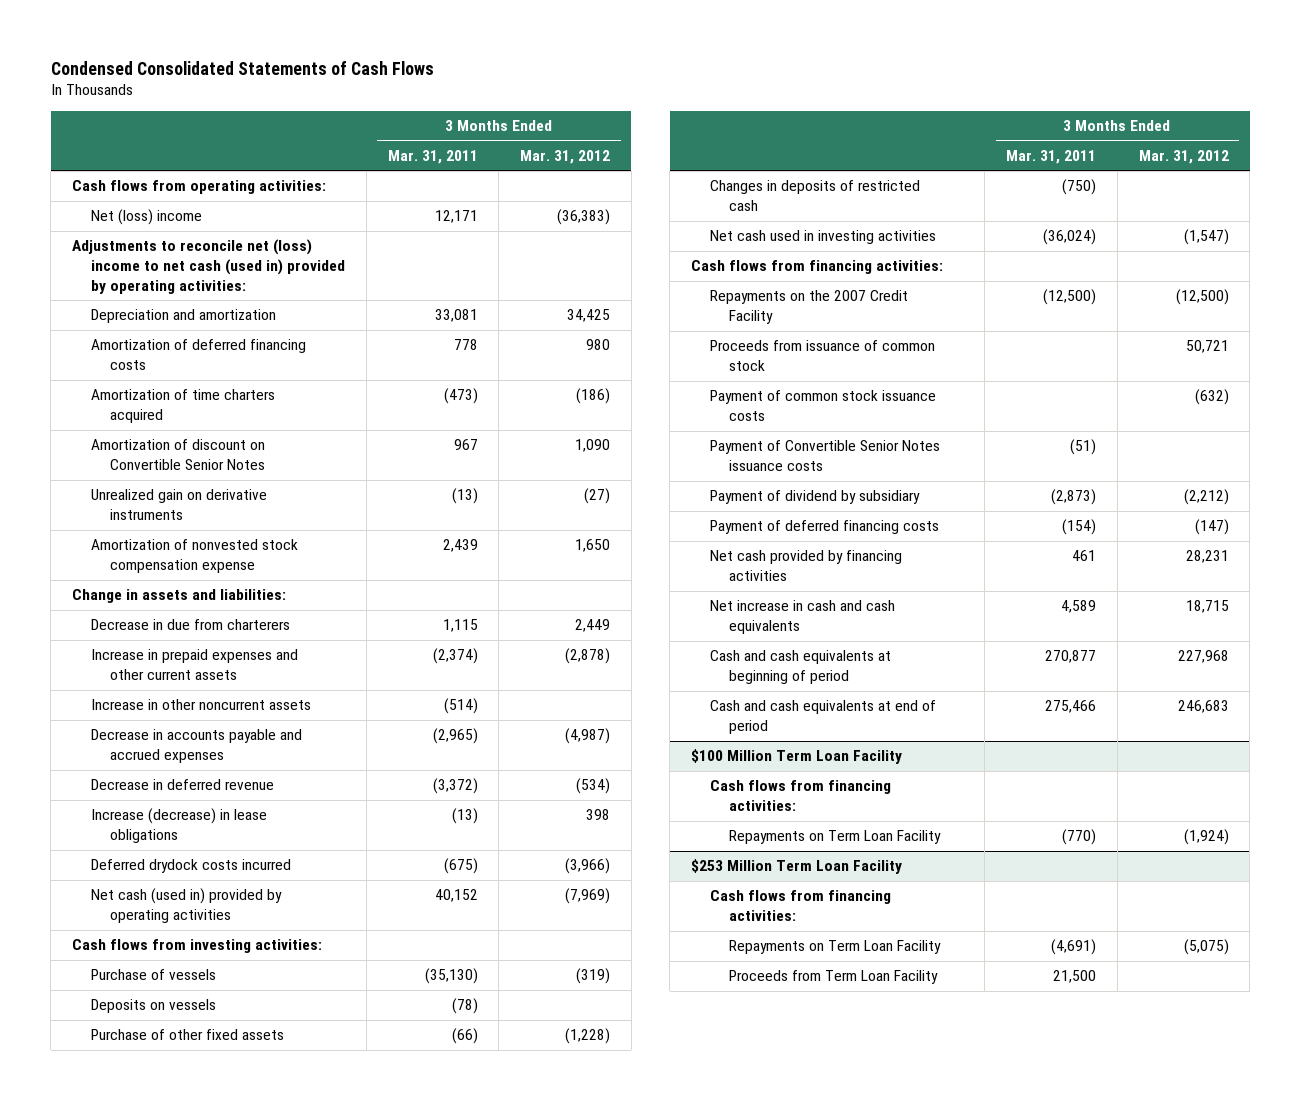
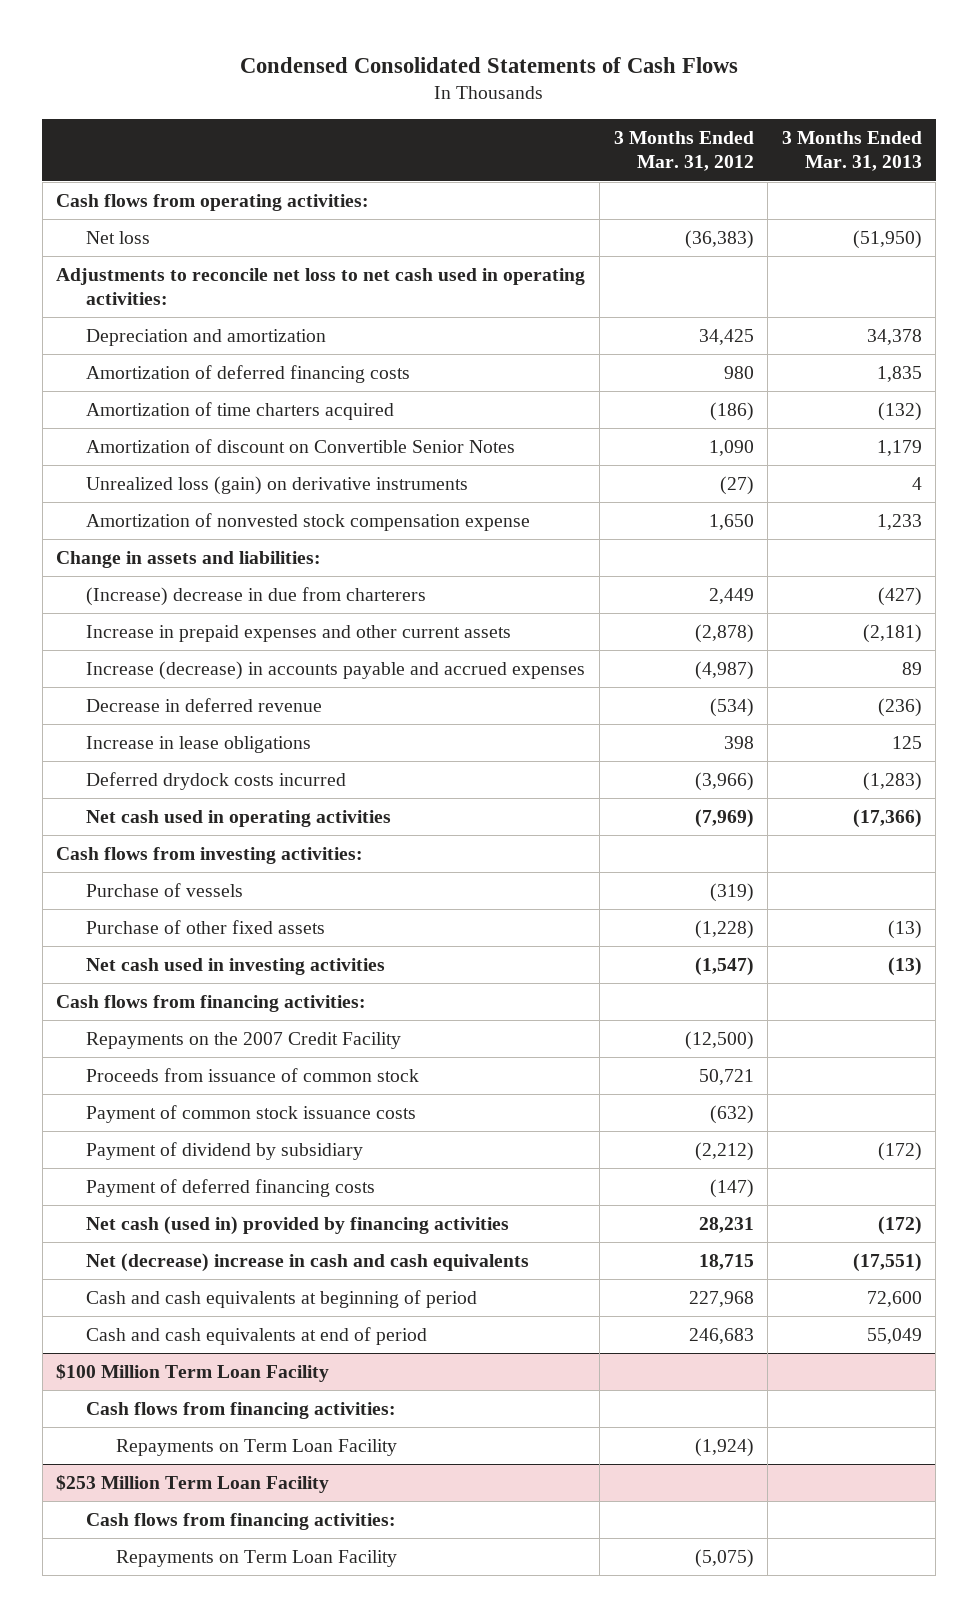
- | 3 Months Ended Mar. 31, 2011 | 3 Months Ended Mar. 31, 2012
+ | 3 Months Ended Mar. 31, 2012 | 3 Months Ended Mar. 31, 2013
- Net (loss) income | 12,171 | (36,383)
- Adjustments to reconcile net (loss) income to net cash (used in) provided by operating activities:
+ Net loss | (36,383) | (51,950)
+ Adjustments to reconcile net loss to net cash used in operating activities:
- Unrealized gain on derivative instruments | (13) | (27)
+ Unrealized loss (gain) on derivative instruments | (27) | 4
- Decrease in due from charterers | 1,115 | 2,449
+ (Increase) decrease in due from charterers | 2,449 | (427)
- Increase in other noncurrent assets | (514) |
- Decrease in accounts payable and accrued expenses | (2,965) | (4,987)
+ Increase (decrease) in accounts payable and accrued expenses | (4,987) | 89
- Increase (decrease) in lease obligations | (13) | 398
+ Increase in lease obligations | 398 | 125
- Net cash (used in) provided by operating activities | 40,152 | (7,969)
+ Net cash used in operating activities | (7,969) | (17,366)
- Deposits on vessels | (78) |
- Changes in deposits of restricted cash | (750) |
- Payment of Convertible Senior Notes issuance costs | (51) |
- Net cash provided by financing activities | 461 | 28,231
- Net increase in cash and cash equivalents | 4,589 | 18,715
+ Net cash (used in) provided by financing activities | 28,231 | (172)
+ Net (decrease) increase in cash and cash equivalents | 18,715 | (17,551)
@ $253 Million Term Loan Facility
- Proceeds from Term Loan Facility | 21,500 |

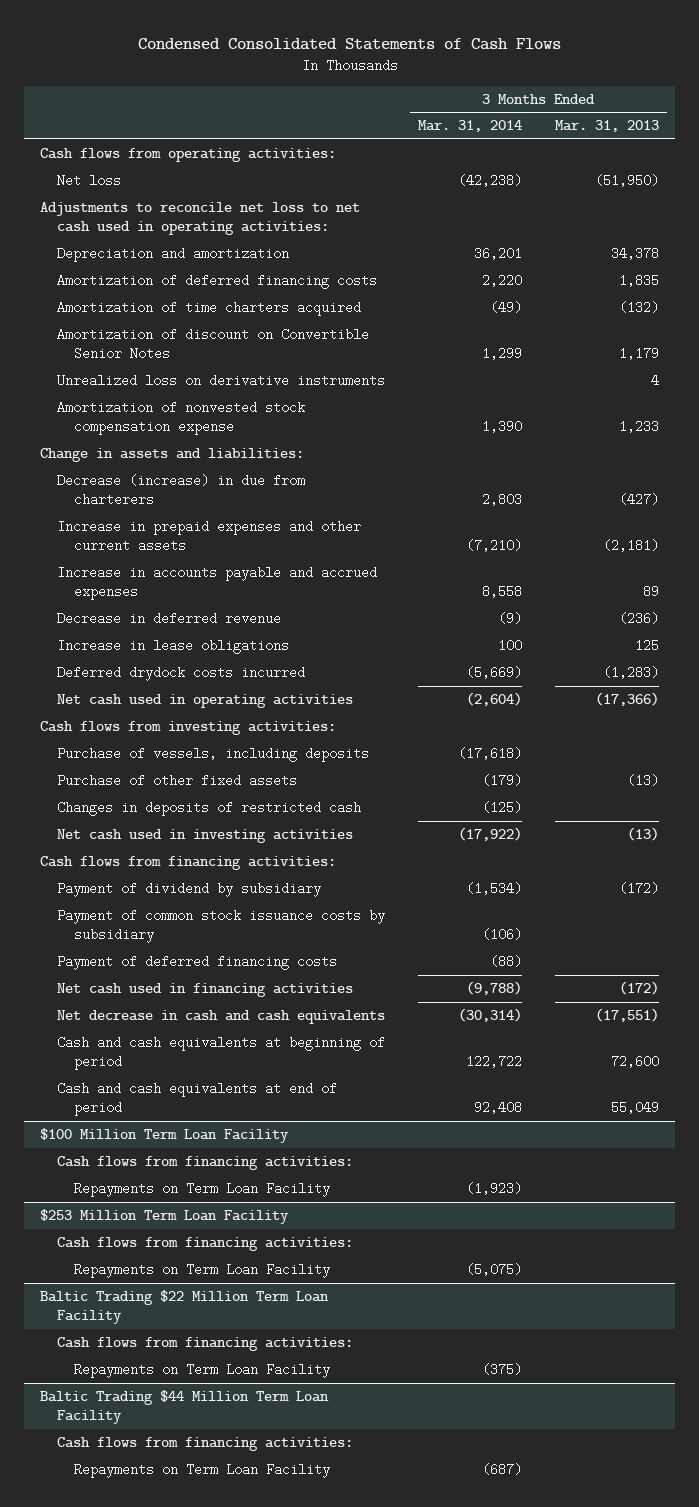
- | 3 Months Ended Mar. 31, 2012 | 3 Months Ended Mar. 31, 2013
+ | 3 Months Ended Mar. 31, 2014 | 3 Months Ended Mar. 31, 2013
- Unrealized loss (gain) on derivative instruments | (27) | 4
+ Unrealized loss on derivative instruments | | 4
- (Increase) decrease in due from charterers | 2,449 | (427)
+ Decrease (increase) in due from charterers | 2,803 | (427)
- Increase (decrease) in accounts payable and accrued expenses | (4,987) | 89
+ Increase in accounts payable and accrued expenses | 8,558 | 89
- Purchase of vessels | (319) |
+ Purchase of vessels, including deposits | (17,618) |
+ Changes in deposits of restricted cash | (125) |
- Repayments on the 2007 Credit Facility | (12,500) |
- Proceeds from issuance of common stock | 50,721 |
- Payment of common stock issuance costs | (632) |
+ Payment of common stock issuance costs by subsidiary | (106) |
- Net cash (used in) provided by financing activities | 28,231 | (172)
- Net (decrease) increase in cash and cash equivalents | 18,715 | (17,551)
+ Net cash used in financing activities | (9,788) | (172)
+ Net decrease in cash and cash equivalents | (30,314) | (17,551)
+ Baltic Trading $22 Million Term Loan Facility
+ Cash flows from financing activities:
+ Repayments on Term Loan Facility | (375) |
+ Baltic Trading $44 Million Term Loan Facility
+ Cash flows from financing activities:
+ Repayments on Term Loan Facility | (687) |

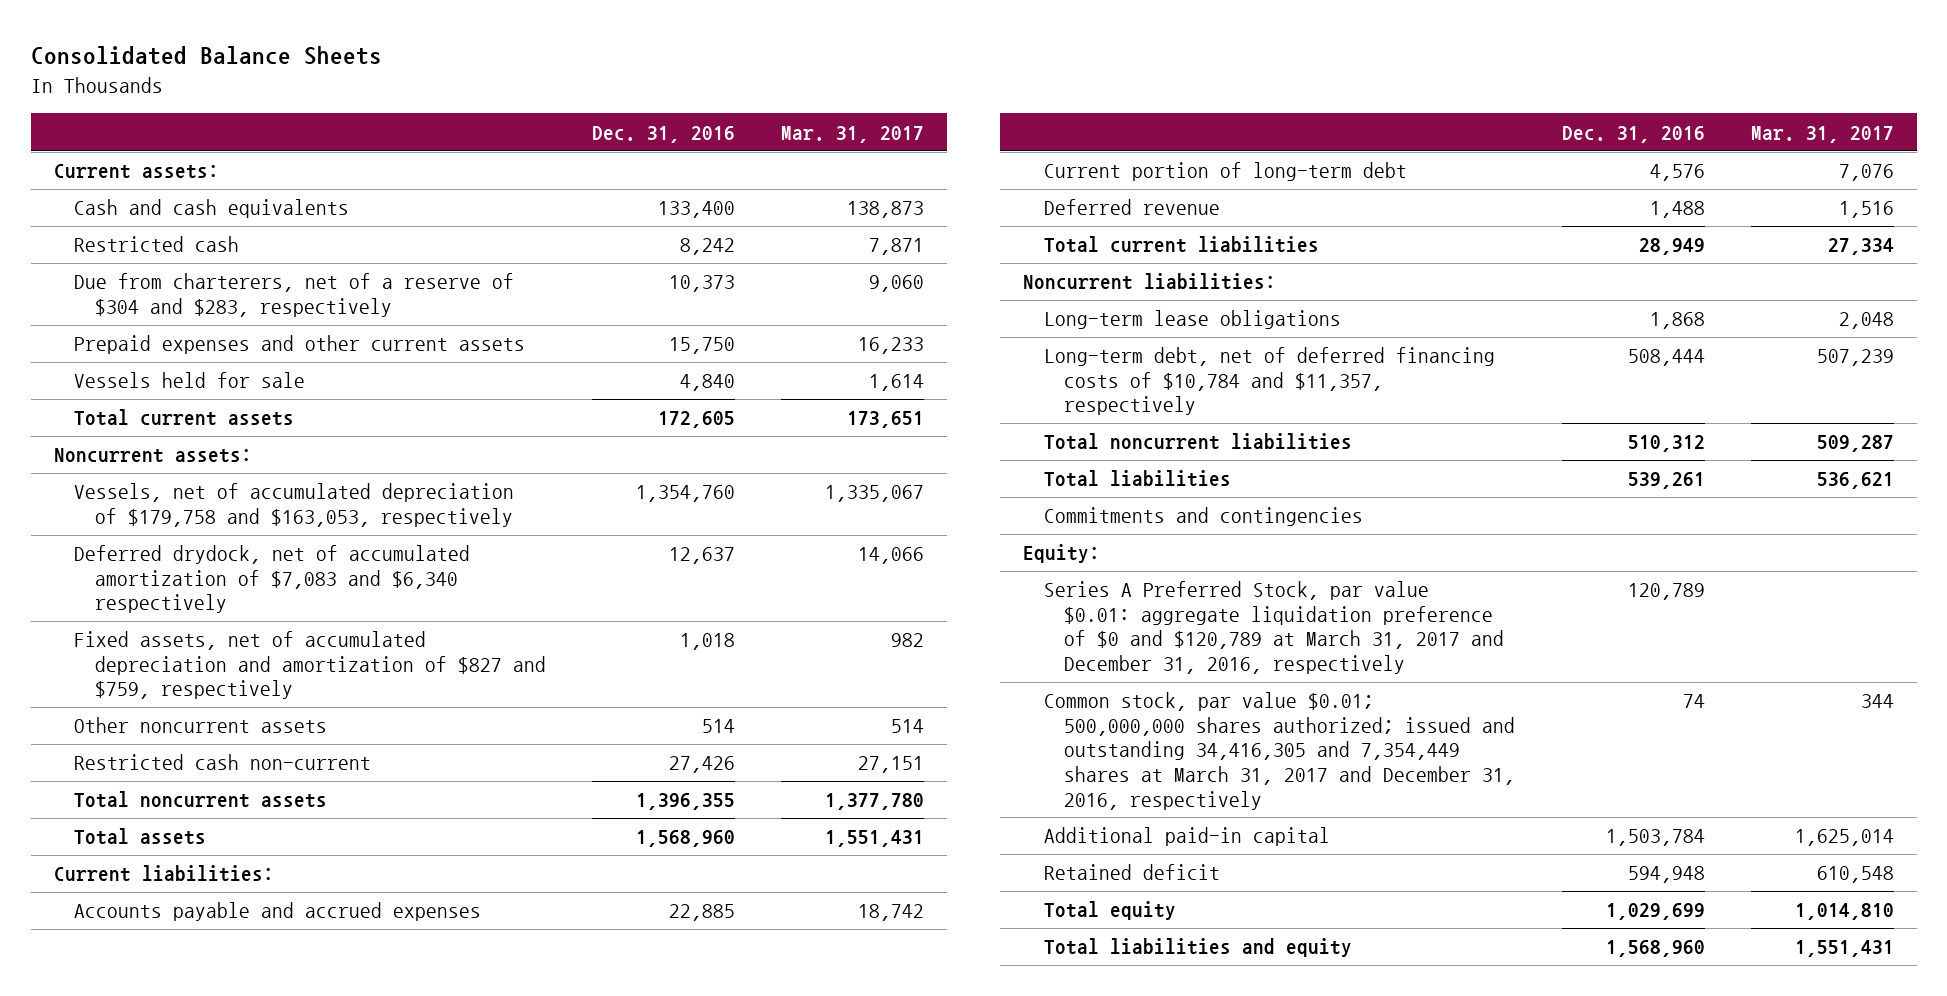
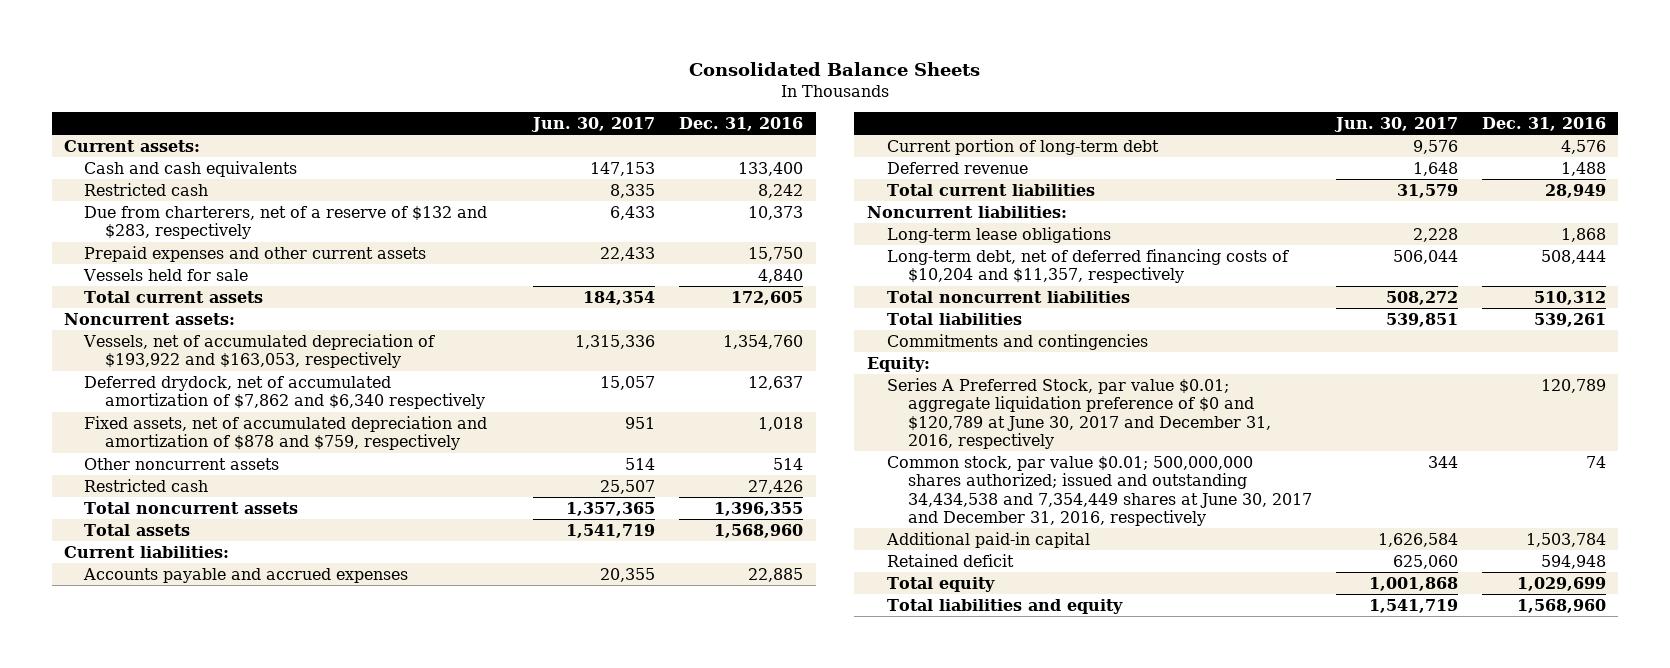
- | Dec. 31, 2016 | Mar. 31, 2017
+ | Jun. 30, 2017 | Dec. 31, 2016
- Due from charterers, net of a reserve of $304 and $283, respectively | 10,373 | 9,060
+ Due from charterers, net of a reserve of $132 and $283, respectively | 6,433 | 10,373
- Vessels, net of accumulated depreciation of $179,758 and $163,053, respectively | 1,354,760 | 1,335,067
- Deferred drydock, net of accumulated amortization of $7,083 and $6,340 respectively | 12,637 | 14,066
- Fixed assets, net of accumulated depreciation and amortization of $827 and $759, respectively | 1,018 | 982
+ Vessels, net of accumulated depreciation of $193,922 and $163,053, respectively | 1,315,336 | 1,354,760
+ Deferred drydock, net of accumulated amortization of $7,862 and $6,340 respectively | 15,057 | 12,637
+ Fixed assets, net of accumulated depreciation and amortization of $878 and $759, respectively | 951 | 1,018
- Restricted cash non-current | 27,426 | 27,151
+ Restricted cash | 25,507 | 27,426
- Long-term debt, net of deferred financing costs of $10,784 and $11,357, respectively | 508,444 | 507,239
+ Long-term debt, net of deferred financing costs of $10,204 and $11,357, respectively | 506,044 | 508,444
- Series A Preferred Stock, par value $0.01: aggregate liquidation preference of $0 and $120,789 at March 31, 2017 and December 31, 2016, respectively | 120,789 |
- Common stock, par value $0.01; 500,000,000 shares authorized; issued and outstanding 34,416,305 and 7,354,449 shares at March 31, 2017 and December 31, 2016, respectively | 74 | 344
+ Series A Preferred Stock, par value $0.01; aggregate liquidation preference of $0 and $120,789 at June 30, 2017 and December 31, 2016, respectively | | 120,789
+ Common stock, par value $0.01; 500,000,000 shares authorized; issued and outstanding 34,434,538 and 7,354,449 shares at June 30, 2017 and December 31, 2016, respectively | 344 | 74

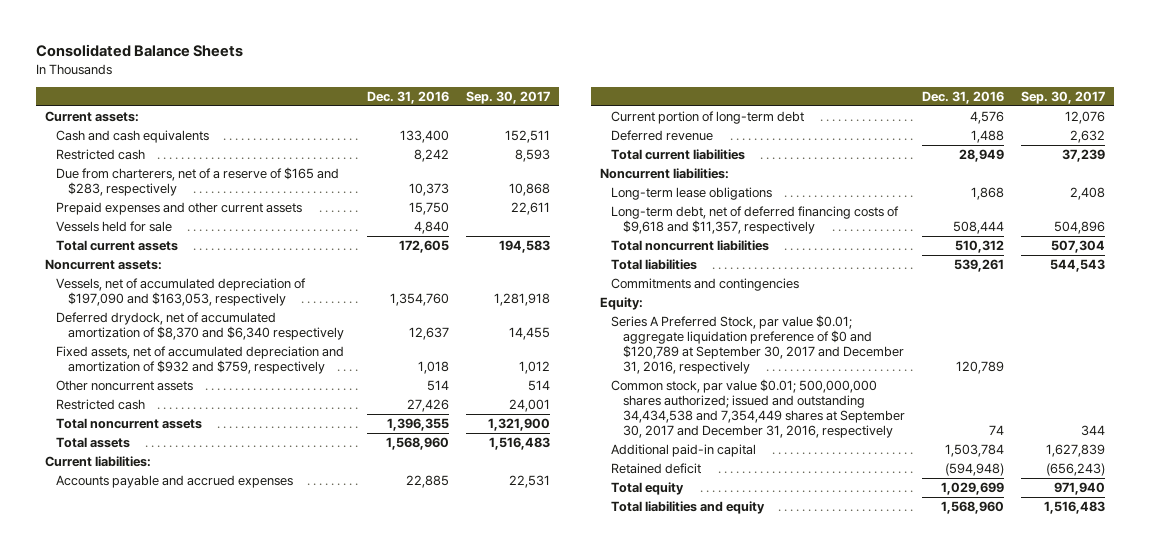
- | Jun. 30, 2017 | Dec. 31, 2016
+ | Dec. 31, 2016 | Sep. 30, 2017
- Due from charterers, net of a reserve of $132 and $283, respectively | 6,433 | 10,373
+ Due from charterers, net of a reserve of $165 and $283, respectively | 10,373 | 10,868
- Vessels, net of accumulated depreciation of $193,922 and $163,053, respectively | 1,315,336 | 1,354,760
- Deferred drydock, net of accumulated amortization of $7,862 and $6,340 respectively | 15,057 | 12,637
- Fixed assets, net of accumulated depreciation and amortization of $878 and $759, respectively | 951 | 1,018
+ Vessels, net of accumulated depreciation of $197,090 and $163,053, respectively | 1,354,760 | 1,281,918
+ Deferred drydock, net of accumulated amortization of $8,370 and $6,340 respectively | 12,637 | 14,455
+ Fixed assets, net of accumulated depreciation and amortization of $932 and $759, respectively | 1,018 | 1,012
- Long-term debt, net of deferred financing costs of $10,204 and $11,357, respectively | 506,044 | 508,444
+ Long-term debt, net of deferred financing costs of $9,618 and $11,357, respectively | 508,444 | 504,896
- Series A Preferred Stock, par value $0.01; aggregate liquidation preference of $0 and $120,789 at June 30, 2017 and December 31, 2016, respectively | | 120,789
- Common stock, par value $0.01; 500,000,000 shares authorized; issued and outstanding 34,434,538 and 7,354,449 shares at June 30, 2017 and December 31, 2016, respectively | 344 | 74
+ Series A Preferred Stock, par value $0.01; aggregate liquidation preference of $0 and $120,789 at September 30, 2017 and December 31, 2016, respectively | 120,789 |
+ Common stock, par value $0.01; 500,000,000 shares authorized; issued and outstanding 34,434,538 and 7,354,449 shares at September 30, 2017 and December 31, 2016, respectively | 74 | 344
- Retained deficit | 625,060 | 594,948
+ Retained deficit | (594,948) | (656,243)

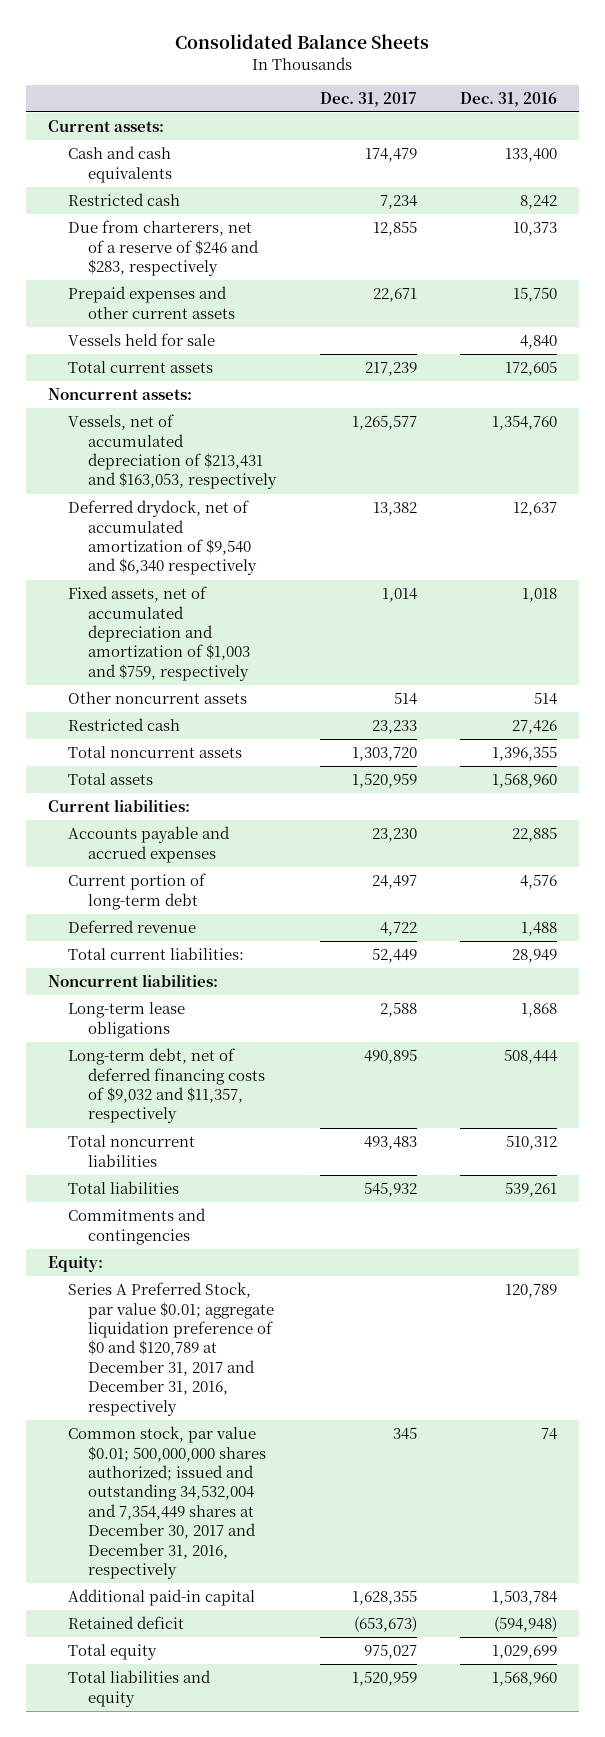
- | Dec. 31, 2016 | Sep. 30, 2017
+ | Dec. 31, 2017 | Dec. 31, 2016
- Due from charterers, net of a reserve of $165 and $283, respectively | 10,373 | 10,868
+ Due from charterers, net of a reserve of $246 and $283, respectively | 12,855 | 10,373
- Vessels, net of accumulated depreciation of $197,090 and $163,053, respectively | 1,354,760 | 1,281,918
- Deferred drydock, net of accumulated amortization of $8,370 and $6,340 respectively | 12,637 | 14,455
- Fixed assets, net of accumulated depreciation and amortization of $932 and $759, respectively | 1,018 | 1,012
+ Vessels, net of accumulated depreciation of $213,431 and $163,053, respectively | 1,265,577 | 1,354,760
+ Deferred drydock, net of accumulated amortization of $9,540 and $6,340 respectively | 13,382 | 12,637
+ Fixed assets, net of accumulated depreciation and amortization of $1,003 and $759, respectively | 1,014 | 1,018
- Total current liabilities | 28,949 | 37,239
+ Total current liabilities: | 52,449 | 28,949
- Long-term debt, net of deferred financing costs of $9,618 and $11,357, respectively | 508,444 | 504,896
+ Long-term debt, net of deferred financing costs of $9,032 and $11,357, respectively | 490,895 | 508,444
- Series A Preferred Stock, par value $0.01; aggregate liquidation preference of $0 and $120,789 at September 30, 2017 and December 31, 2016, respectively | 120,789 |
- Common stock, par value $0.01; 500,000,000 shares authorized; issued and outstanding 34,434,538 and 7,354,449 shares at September 30, 2017 and December 31, 2016, respectively | 74 | 344
+ Series A Preferred Stock, par value $0.01; aggregate liquidation preference of $0 and $120,789 at December 31, 2017 and December 31, 2016, respectively | | 120,789
+ Common stock, par value $0.01; 500,000,000 shares authorized; issued and outstanding 34,532,004 and 7,354,449 shares at December 30, 2017 and December 31, 2016, respectively | 345 | 74

